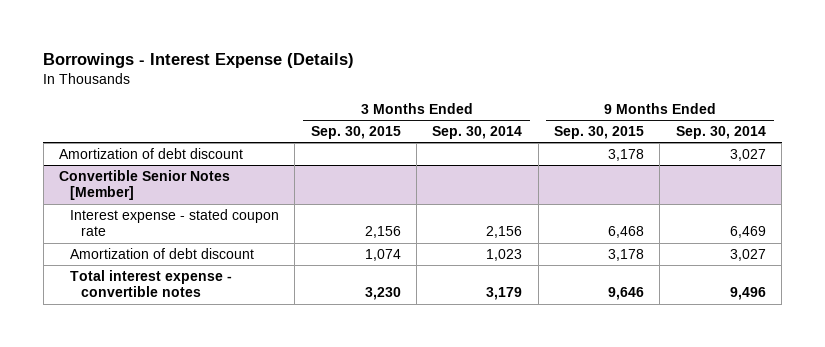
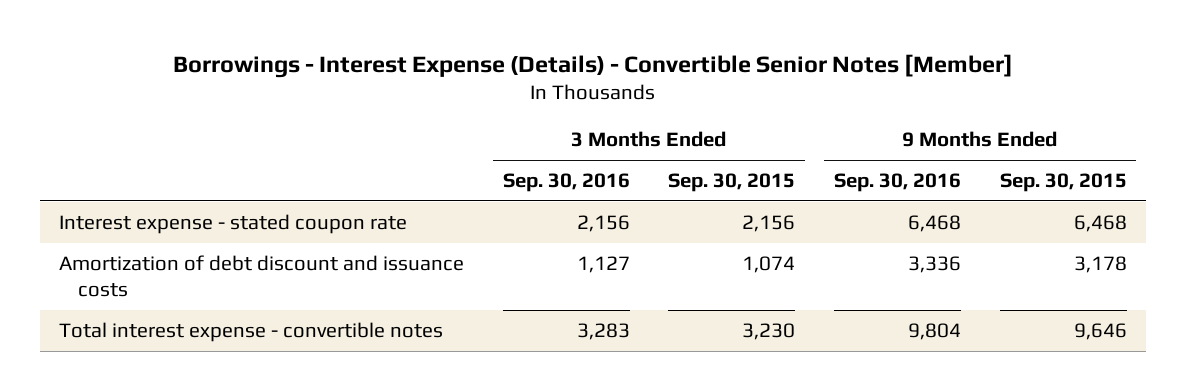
- Borrowings - Interest Expense (Details)
+ Borrowings - Interest Expense (Details) - Convertible Senior Notes [Member]
- | 3 Months Ended Sep. 30, 2015 | 3 Months Ended Sep. 30, 2014 | 9 Months Ended Sep. 30, 2015 | 9 Months Ended Sep. 30, 2014
+ | 3 Months Ended Sep. 30, 2016 | 3 Months Ended Sep. 30, 2015 | 9 Months Ended Sep. 30, 2016 | 9 Months Ended Sep. 30, 2015
- Amortization of debt discount | | | 3,178 | 3,027
- Convertible Senior Notes [Member]
- Amortization of debt discount | 1,074 | 1,023 | 3,178 | 3,027
+ Amortization of debt discount and issuance costs | 1,127 | 1,074 | 3,336 | 3,178

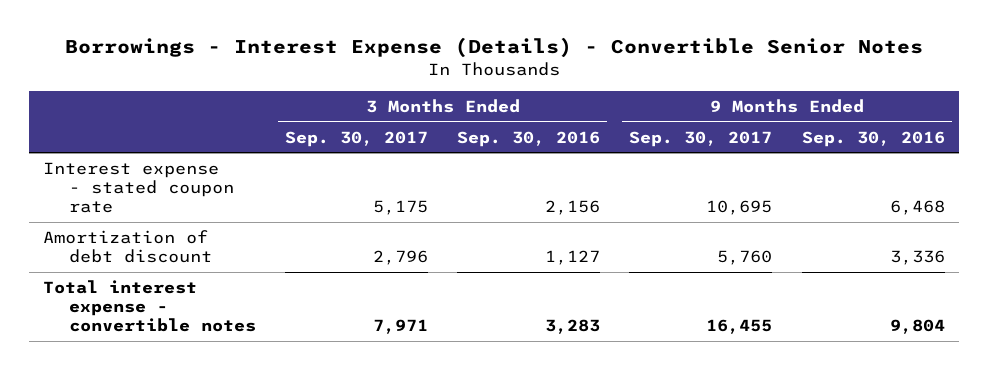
- Borrowings - Interest Expense (Details) - Convertible Senior Notes [Member]
+ Borrowings - Interest Expense (Details) - Convertible Senior Notes
- | 3 Months Ended Sep. 30, 2016 | 3 Months Ended Sep. 30, 2015 | 9 Months Ended Sep. 30, 2016 | 9 Months Ended Sep. 30, 2015
+ | 3 Months Ended Sep. 30, 2017 | 3 Months Ended Sep. 30, 2016 | 9 Months Ended Sep. 30, 2017 | 9 Months Ended Sep. 30, 2016
- Amortization of debt discount and issuance costs | 1,127 | 1,074 | 3,336 | 3,178
+ Amortization of debt discount | 2,796 | 1,127 | 5,760 | 3,336

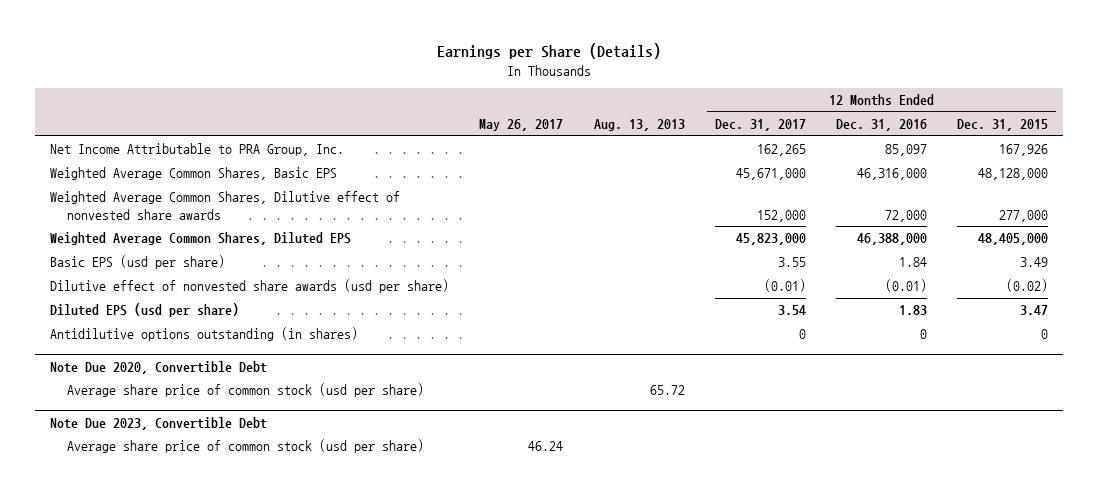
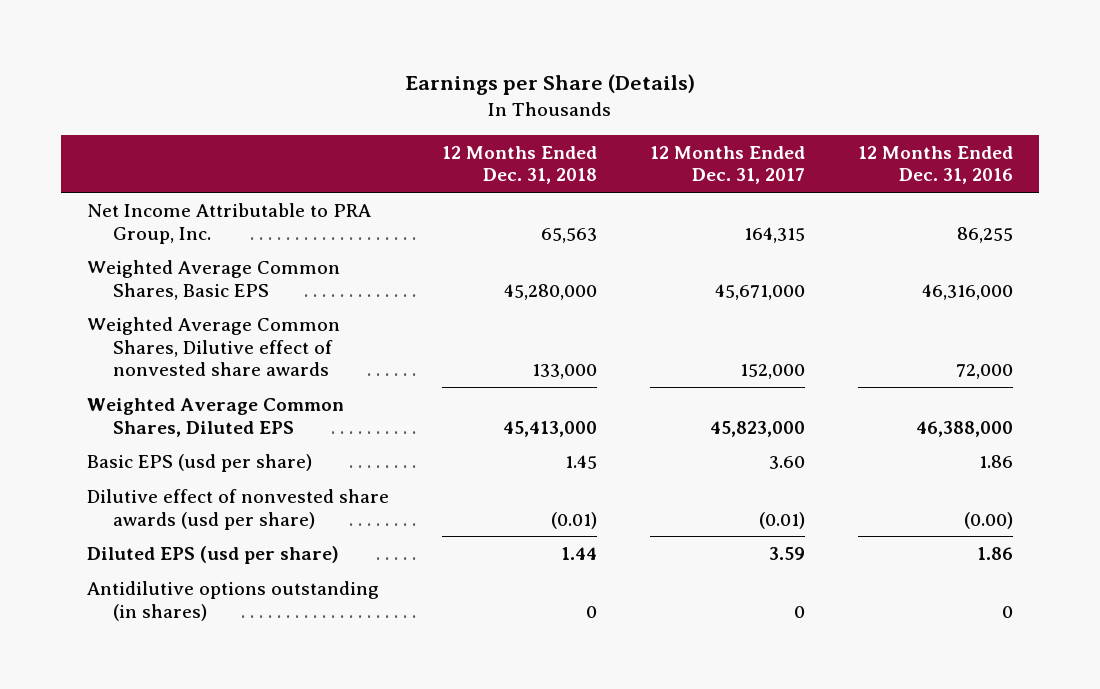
- | May 26, 2017 | Aug. 13, 2013 | 12 Months Ended Dec. 31, 2017 | 12 Months Ended Dec. 31, 2016 | 12 Months Ended Dec. 31, 2015
+ | 12 Months Ended Dec. 31, 2018 | 12 Months Ended Dec. 31, 2017 | 12 Months Ended Dec. 31, 2016
- Net Income Attributable to PRA Group, Inc. | | | 162,265 | 85,097 | 167,926
+ Net Income Attributable to PRA Group, Inc. | 65,563 | 164,315 | 86,255
- Basic EPS (usd per share) | | | 3.55 | 1.84 | 3.49
- Dilutive effect of nonvested share awards (usd per share) | | | (0.01) | (0.01) | (0.02)
- Diluted EPS (usd per share) | | | 3.54 | 1.83 | 3.47
+ Basic EPS (usd per share) | 1.45 | 3.60 | 1.86
+ Dilutive effect of nonvested share awards (usd per share) | (0.01) | (0.01) | (0.00)
+ Diluted EPS (usd per share) | 1.44 | 3.59 | 1.86
- Note Due 2020, Convertible Debt
- Average share price of common stock (usd per share) | | 65.72 | | |
- Note Due 2023, Convertible Debt
- Average share price of common stock (usd per share) | 46.24 | | | |

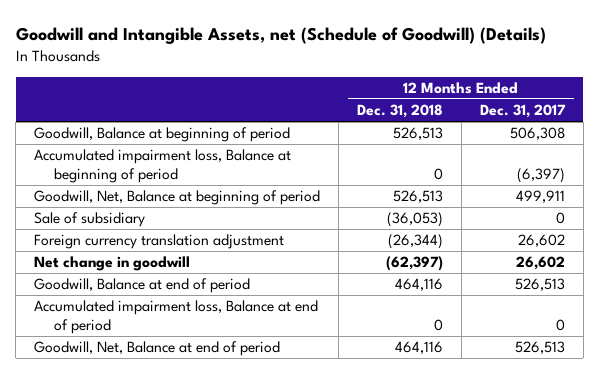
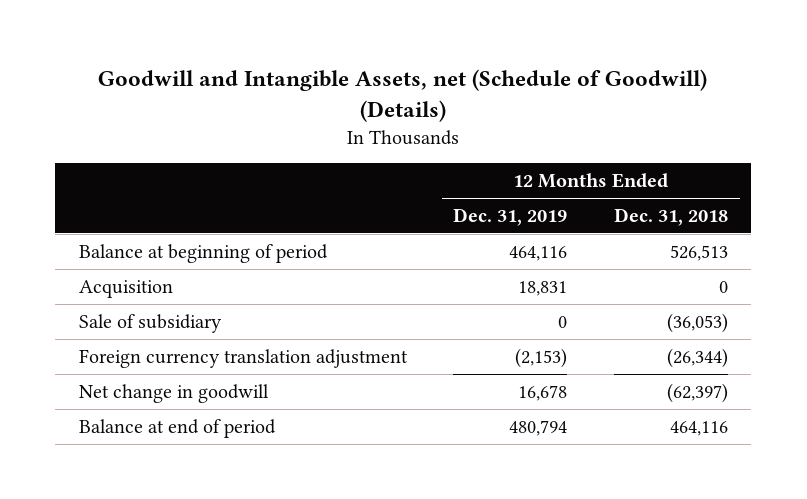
- | 12 Months Ended Dec. 31, 2018 | 12 Months Ended Dec. 31, 2017
+ | 12 Months Ended Dec. 31, 2019 | 12 Months Ended Dec. 31, 2018
- Goodwill, Balance at beginning of period | 526,513 | 506,308
- Accumulated impairment loss, Balance at beginning of period | 0 | (6,397)
- Goodwill, Net, Balance at beginning of period | 526,513 | 499,911
+ Balance at beginning of period | 464,116 | 526,513
+ Acquisition | 18,831 | 0
- Goodwill, Balance at end of period | 464,116 | 526,513
- Accumulated impairment loss, Balance at end of period | 0 | 0
- Goodwill, Net, Balance at end of period | 464,116 | 526,513
+ Balance at end of period | 480,794 | 464,116

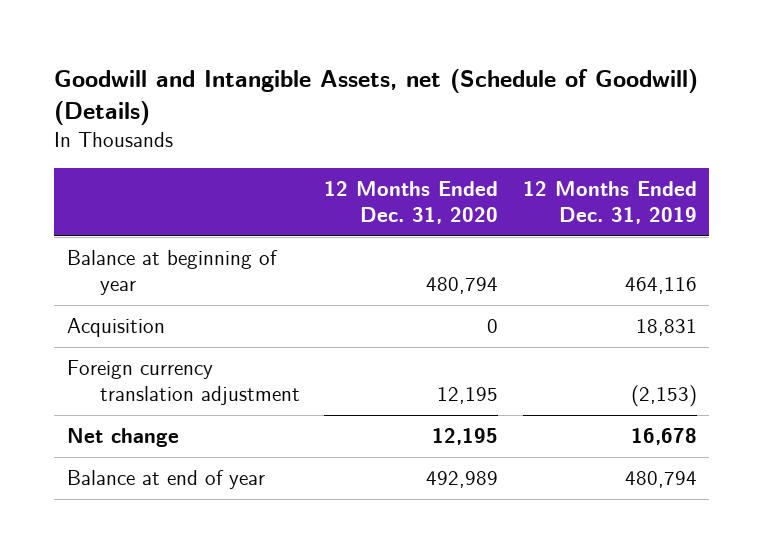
- | 12 Months Ended Dec. 31, 2019 | 12 Months Ended Dec. 31, 2018
+ | 12 Months Ended Dec. 31, 2020 | 12 Months Ended Dec. 31, 2019
- Balance at beginning of period | 464,116 | 526,513
+ Balance at beginning of year | 480,794 | 464,116
- Sale of subsidiary | 0 | (36,053)
- Net change in goodwill | 16,678 | (62,397)
- Balance at end of period | 480,794 | 464,116
+ Net change | 12,195 | 16,678
+ Balance at end of year | 492,989 | 480,794

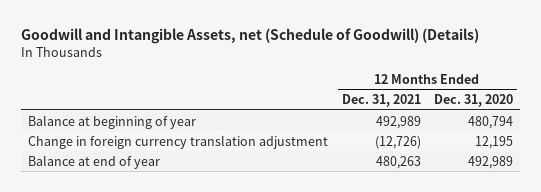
- | 12 Months Ended Dec. 31, 2020 | 12 Months Ended Dec. 31, 2019
+ | 12 Months Ended Dec. 31, 2021 | 12 Months Ended Dec. 31, 2020
- Acquisition | 0 | 18,831
- Foreign currency translation adjustment | 12,195 | (2,153)
- Net change | 12,195 | 16,678
+ Change in foreign currency translation adjustment | (12,726) | 12,195

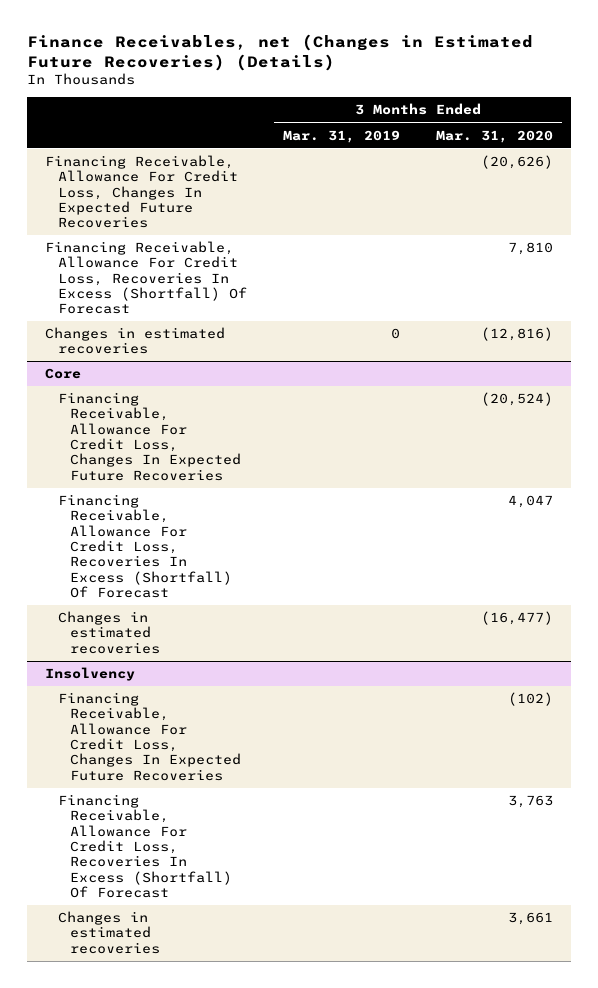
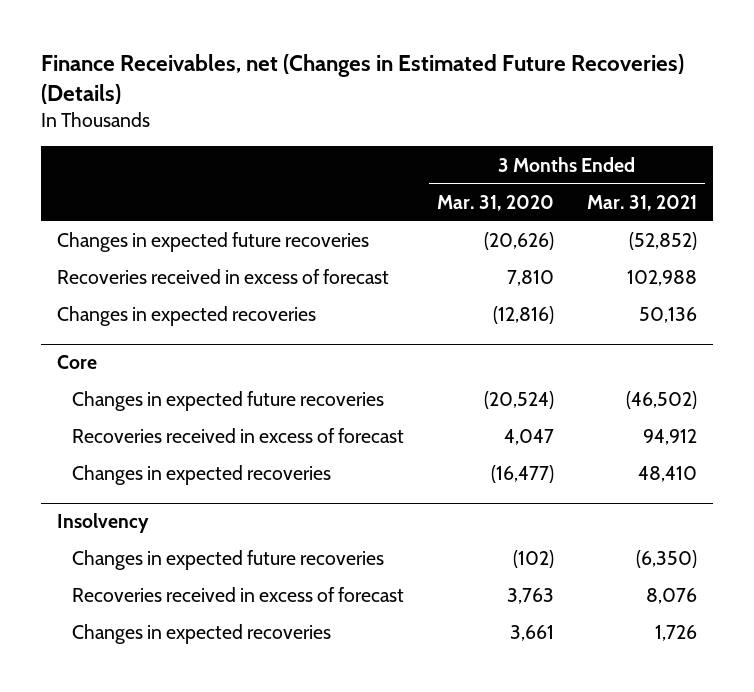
- | 3 Months Ended Mar. 31, 2019 | 3 Months Ended Mar. 31, 2020
+ | 3 Months Ended Mar. 31, 2020 | 3 Months Ended Mar. 31, 2021
- Financing Receivable, Allowance For Credit Loss, Changes In Expected Future Recoveries | | (20,626)
- Financing Receivable, Allowance For Credit Loss, Recoveries In Excess (Shortfall) Of Forecast | | 7,810
- Changes in estimated recoveries | 0 | (12,816)
+ Changes in expected future recoveries | (20,626) | (52,852)
+ Recoveries received in excess of forecast | 7,810 | 102,988
+ Changes in expected recoveries | (12,816) | 50,136
@ Core
- Financing Receivable, Allowance For Credit Loss, Changes In Expected Future Recoveries | | (20,524)
- Financing Receivable, Allowance For Credit Loss, Recoveries In Excess (Shortfall) Of Forecast | | 4,047
- Changes in estimated recoveries | | (16,477)
+ Changes in expected future recoveries | (20,524) | (46,502)
+ Recoveries received in excess of forecast | 4,047 | 94,912
+ Changes in expected recoveries | (16,477) | 48,410
@ Insolvency
- Financing Receivable, Allowance For Credit Loss, Changes In Expected Future Recoveries | | (102)
- Financing Receivable, Allowance For Credit Loss, Recoveries In Excess (Shortfall) Of Forecast | | 3,763
- Changes in estimated recoveries | | 3,661
+ Changes in expected future recoveries | (102) | (6,350)
+ Recoveries received in excess of forecast | 3,763 | 8,076
+ Changes in expected recoveries | 3,661 | 1,726

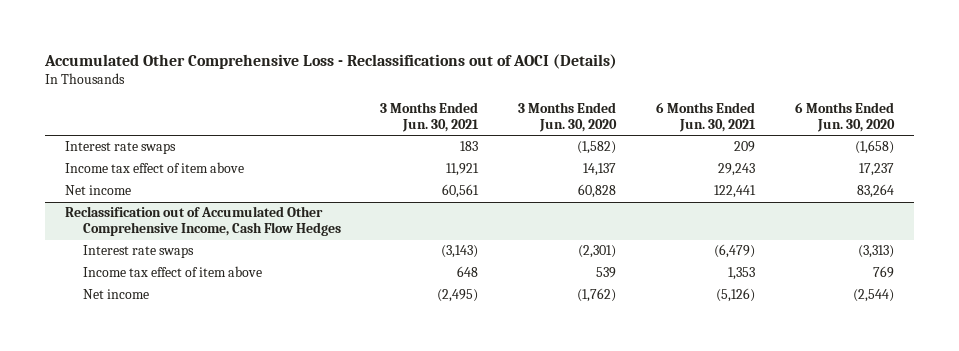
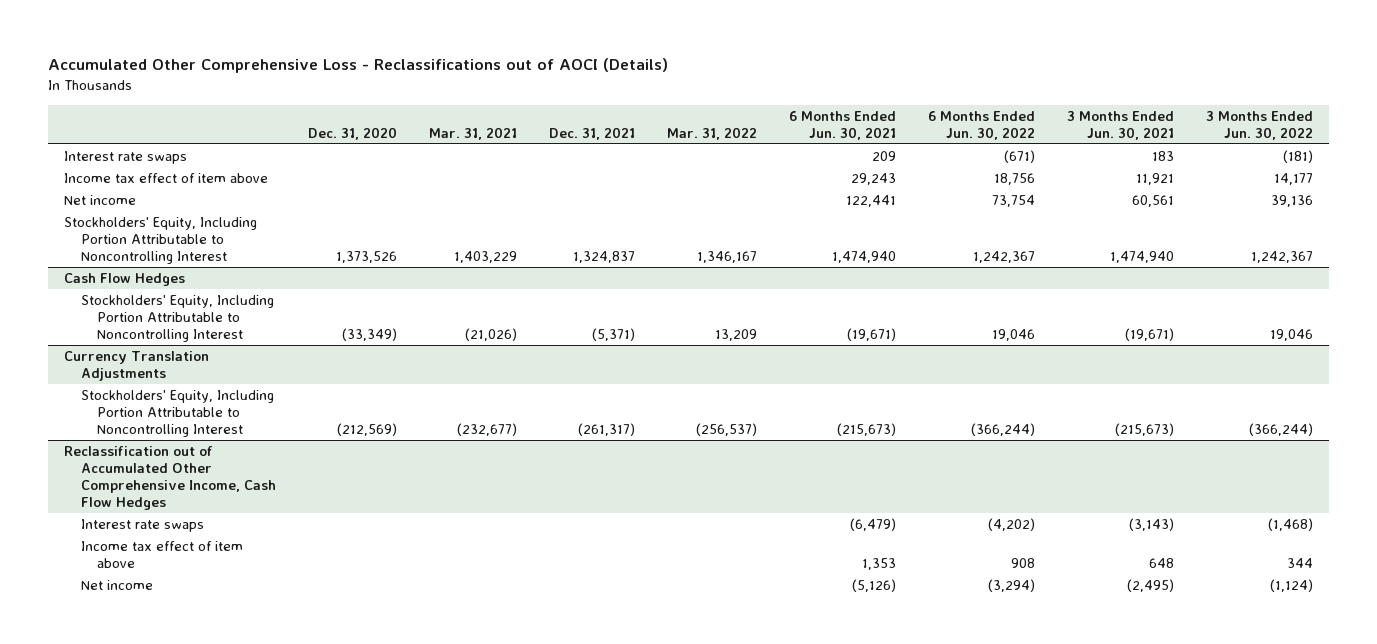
- | 3 Months Ended Jun. 30, 2021 | 3 Months Ended Jun. 30, 2020 | 6 Months Ended Jun. 30, 2021 | 6 Months Ended Jun. 30, 2020
+ | Dec. 31, 2020 | Mar. 31, 2021 | Dec. 31, 2021 | Mar. 31, 2022 | 6 Months Ended Jun. 30, 2021 | 6 Months Ended Jun. 30, 2022 | 3 Months Ended Jun. 30, 2021 | 3 Months Ended Jun. 30, 2022
+ Stockholders' Equity, Including Portion Attributable to Noncontrolling Interest | 1,373,526 | 1,403,229 | 1,324,837 | 1,346,167 | 1,474,940 | 1,242,367 | 1,474,940 | 1,242,367
+ Cash Flow Hedges
+ Stockholders' Equity, Including Portion Attributable to Noncontrolling Interest | (33,349) | (21,026) | (5,371) | 13,209 | (19,671) | 19,046 | (19,671) | 19,046
+ Currency Translation Adjustments
+ Stockholders' Equity, Including Portion Attributable to Noncontrolling Interest | (212,569) | (232,677) | (261,317) | (256,537) | (215,673) | (366,244) | (215,673) | (366,244)

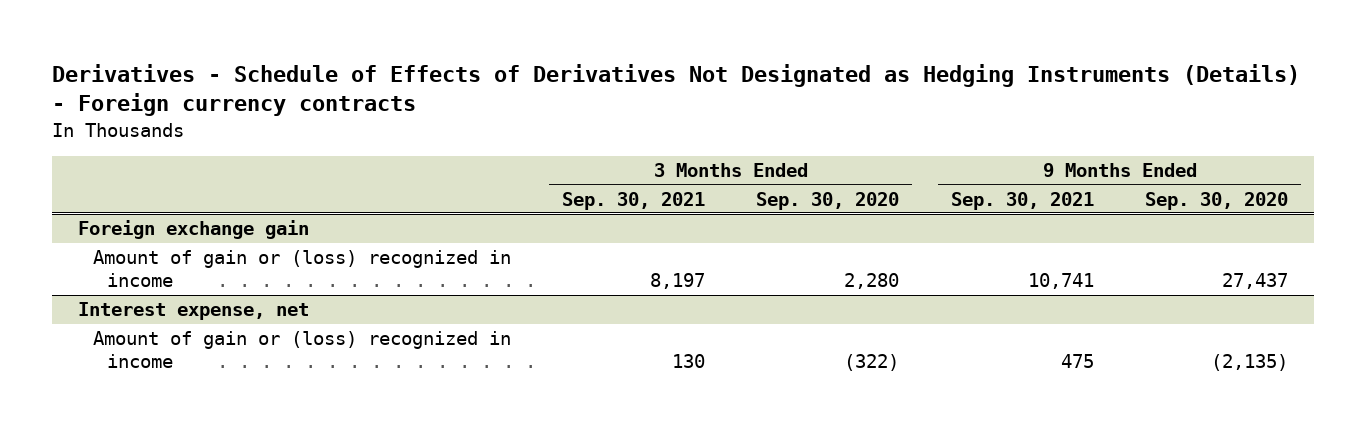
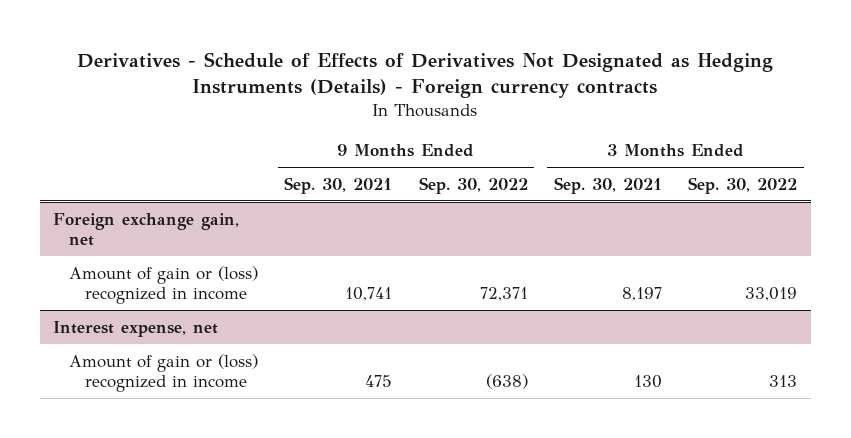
- | 3 Months Ended Sep. 30, 2021 | 3 Months Ended Sep. 30, 2020 | 9 Months Ended Sep. 30, 2021 | 9 Months Ended Sep. 30, 2020
+ | 9 Months Ended Sep. 30, 2021 | 9 Months Ended Sep. 30, 2022 | 3 Months Ended Sep. 30, 2021 | 3 Months Ended Sep. 30, 2022
- Foreign exchange gain
+ Foreign exchange gain, net

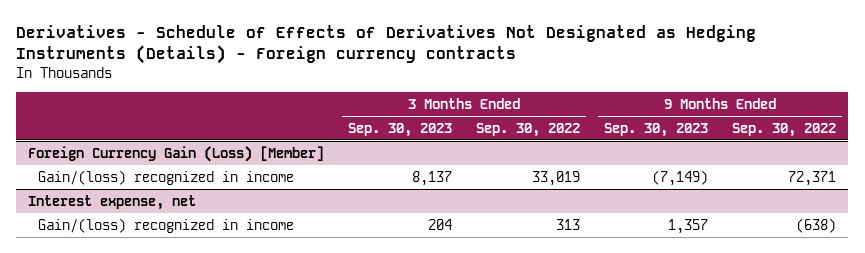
- | 9 Months Ended Sep. 30, 2021 | 9 Months Ended Sep. 30, 2022 | 3 Months Ended Sep. 30, 2021 | 3 Months Ended Sep. 30, 2022
+ | 3 Months Ended Sep. 30, 2023 | 3 Months Ended Sep. 30, 2022 | 9 Months Ended Sep. 30, 2023 | 9 Months Ended Sep. 30, 2022
- Foreign exchange gain, net
- Amount of gain or (loss) recognized in income | 10,741 | 72,371 | 8,197 | 33,019
+ Foreign Currency Gain (Loss) [Member]
+ Gain/(loss) recognized in income | 8,137 | 33,019 | (7,149) | 72,371
@ Interest expense, net
- Amount of gain or (loss) recognized in income | 475 | (638) | 130 | 313
+ Gain/(loss) recognized in income | 204 | 313 | 1,357 | (638)

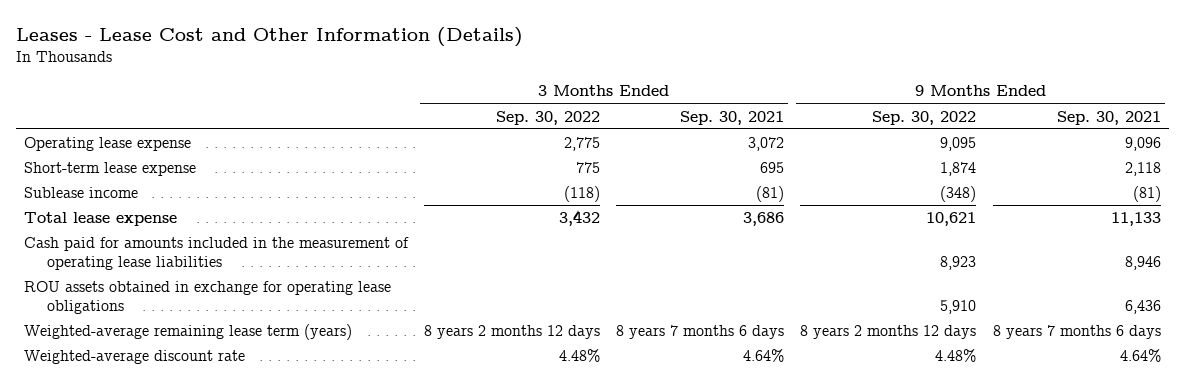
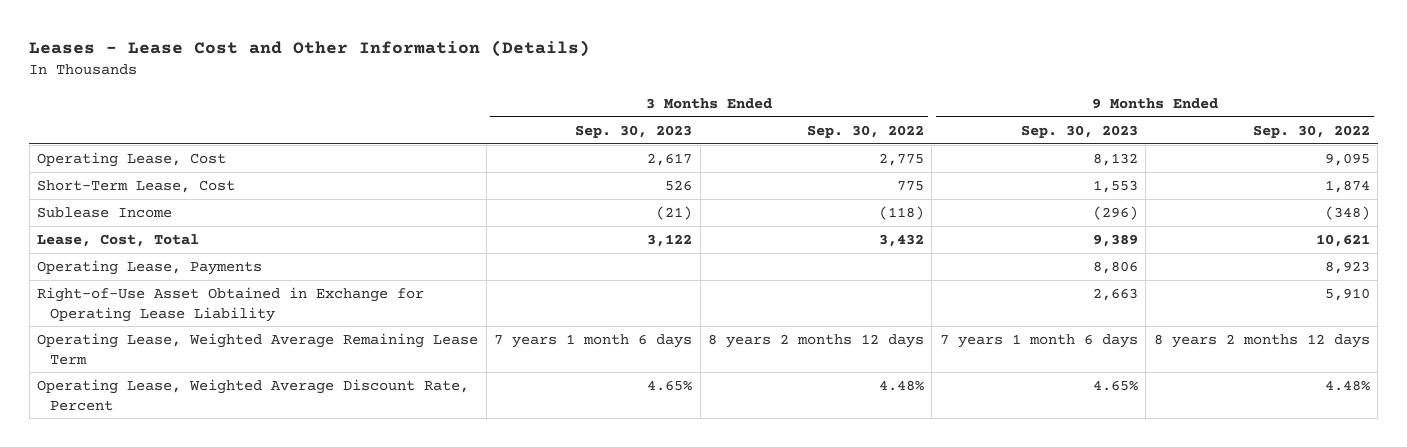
- | 3 Months Ended Sep. 30, 2022 | 3 Months Ended Sep. 30, 2021 | 9 Months Ended Sep. 30, 2022 | 9 Months Ended Sep. 30, 2021
+ | 3 Months Ended Sep. 30, 2023 | 3 Months Ended Sep. 30, 2022 | 9 Months Ended Sep. 30, 2023 | 9 Months Ended Sep. 30, 2022
- Operating lease expense | 2,775 | 3,072 | 9,095 | 9,096
- Short-term lease expense | 775 | 695 | 1,874 | 2,118
- Sublease income | (118) | (81) | (348) | (81)
- Total lease expense | 3,432 | 3,686 | 10,621 | 11,133
- Cash paid for amounts included in the measurement of operating lease liabilities | | | 8,923 | 8,946
- ROU assets obtained in exchange for operating lease obligations | | | 5,910 | 6,436
- Weighted-average remaining lease term (years) | 8 years 2 months 12 days | 8 years 7 months 6 days | 8 years 2 months 12 days | 8 years 7 months 6 days
- Weighted-average discount rate | 4.48% | 4.64% | 4.48% | 4.64%
+ Operating Lease, Cost | 2,617 | 2,775 | 8,132 | 9,095
+ Short-Term Lease, Cost | 526 | 775 | 1,553 | 1,874
+ Sublease Income | (21) | (118) | (296) | (348)
+ Lease, Cost, Total | 3,122 | 3,432 | 9,389 | 10,621
+ Operating Lease, Payments | | | 8,806 | 8,923
+ Right-of-Use Asset Obtained in Exchange for Operating Lease Liability | | | 2,663 | 5,910
+ Operating Lease, Weighted Average Remaining Lease Term | 7 years 1 month 6 days | 8 years 2 months 12 days | 7 years 1 month 6 days | 8 years 2 months 12 days
+ Operating Lease, Weighted Average Discount Rate, Percent | 4.65% | 4.48% | 4.65% | 4.48%

